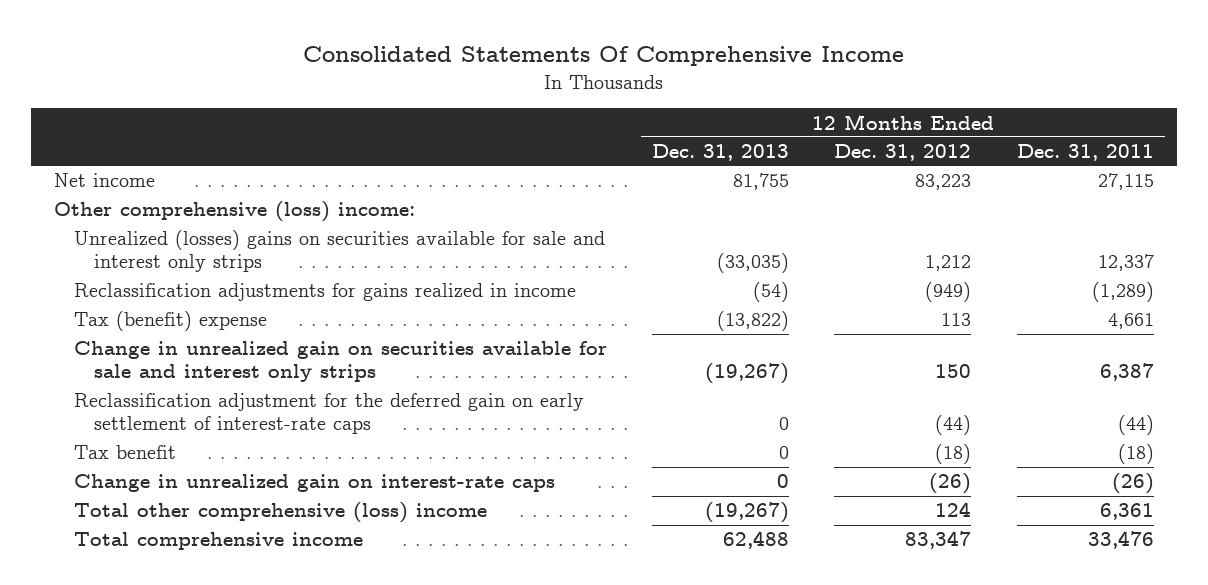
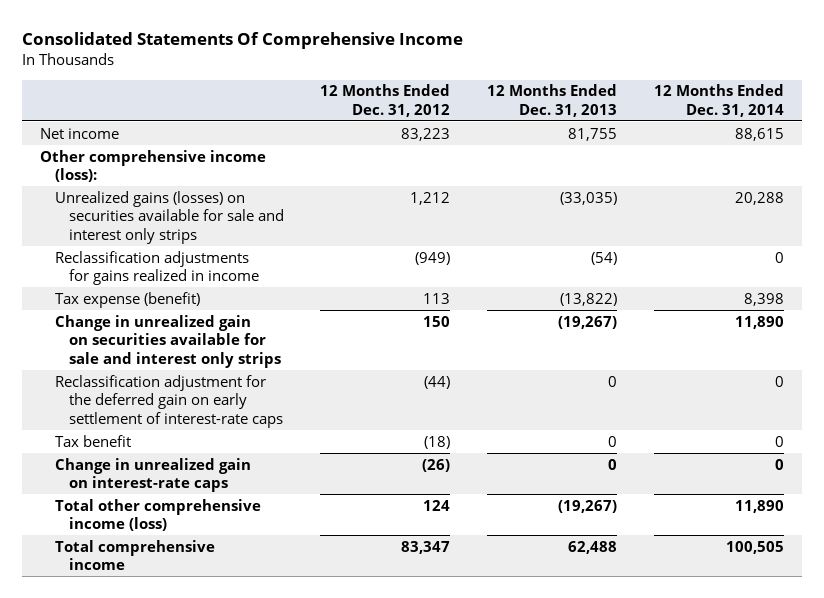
- | 12 Months Ended Dec. 31, 2013 | 12 Months Ended Dec. 31, 2012 | 12 Months Ended Dec. 31, 2011
+ | 12 Months Ended Dec. 31, 2012 | 12 Months Ended Dec. 31, 2013 | 12 Months Ended Dec. 31, 2014
- Other comprehensive (loss) income:
- Unrealized (losses) gains on securities available for sale and interest only strips | (33,035) | 1,212 | 12,337
+ Other comprehensive income (loss):
+ Unrealized gains (losses) on securities available for sale and interest only strips | 1,212 | (33,035) | 20,288
- Tax (benefit) expense | (13,822) | 113 | 4,661
+ Tax expense (benefit) | 113 | (13,822) | 8,398
- Total other comprehensive (loss) income | (19,267) | 124 | 6,361
+ Total other comprehensive income (loss) | 124 | (19,267) | 11,890

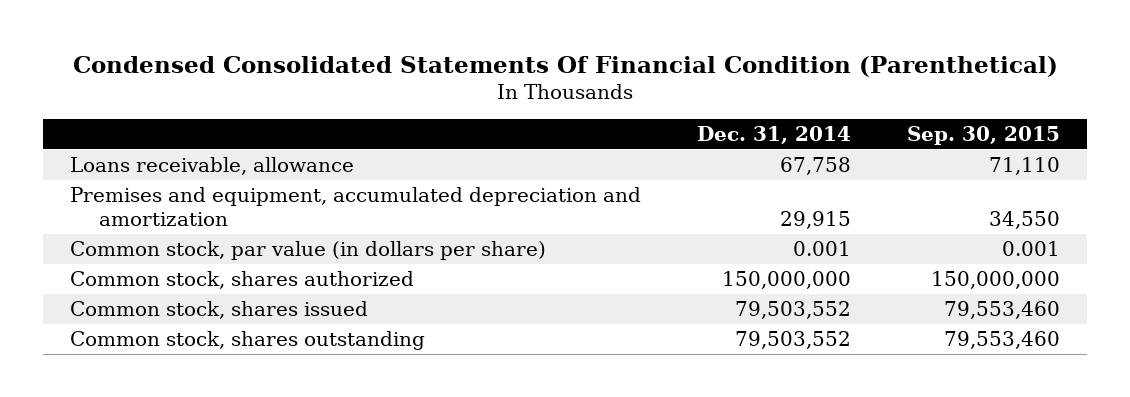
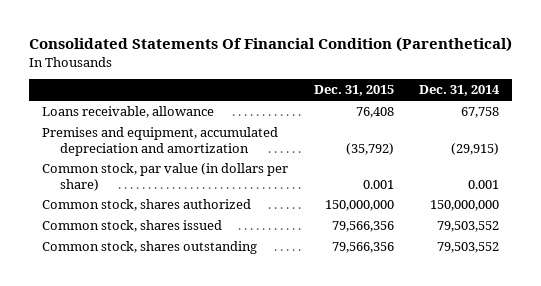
- Condensed Consolidated Statements Of Financial Condition (Parenthetical)
+ Consolidated Statements Of Financial Condition (Parenthetical)
- | Dec. 31, 2014 | Sep. 30, 2015
+ | Dec. 31, 2015 | Dec. 31, 2014
- Premises and equipment, accumulated depreciation and amortization | 29,915 | 34,550
+ Premises and equipment, accumulated depreciation and amortization | (35,792) | (29,915)

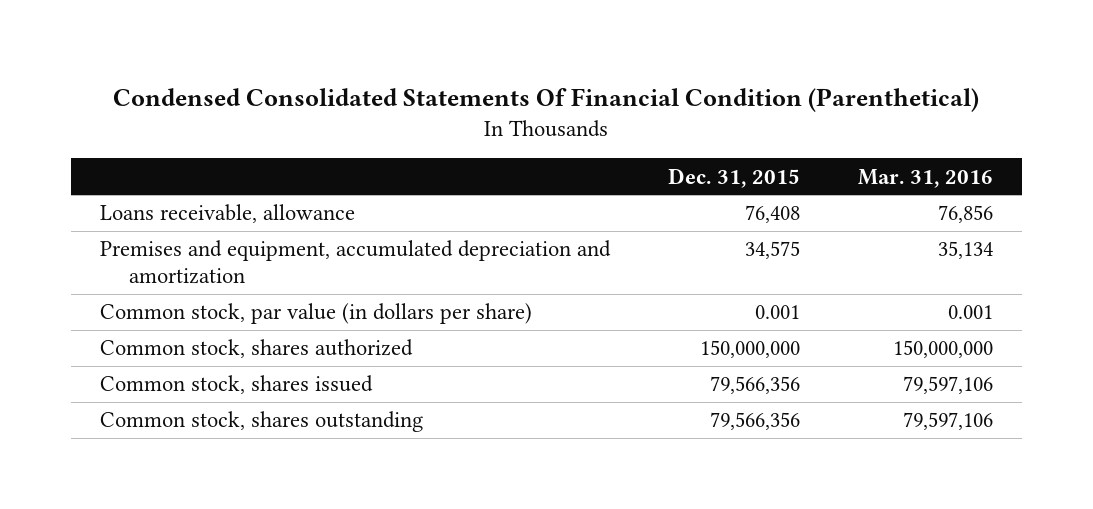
- Consolidated Statements Of Financial Condition (Parenthetical)
+ Condensed Consolidated Statements Of Financial Condition (Parenthetical)
- | Dec. 31, 2015 | Dec. 31, 2014
+ | Dec. 31, 2015 | Mar. 31, 2016
- Premises and equipment, accumulated depreciation and amortization | (35,792) | (29,915)
+ Premises and equipment, accumulated depreciation and amortization | 34,575 | 35,134

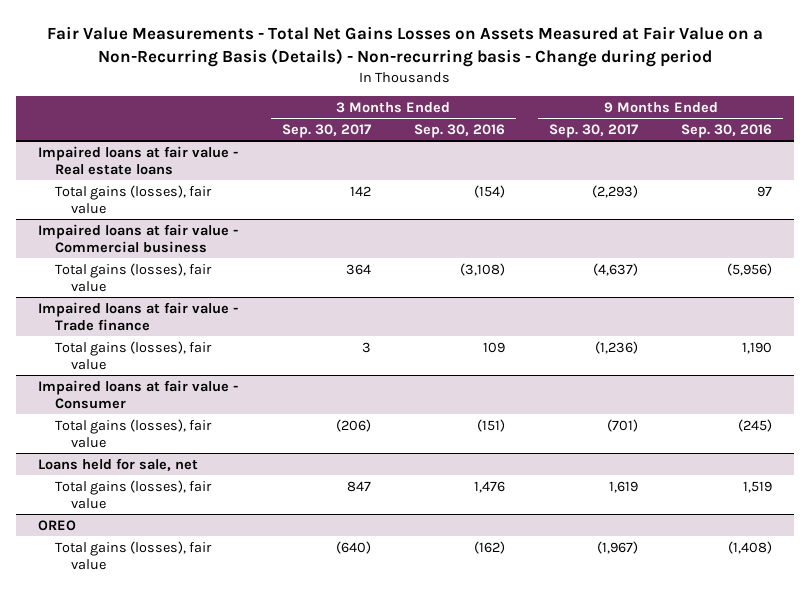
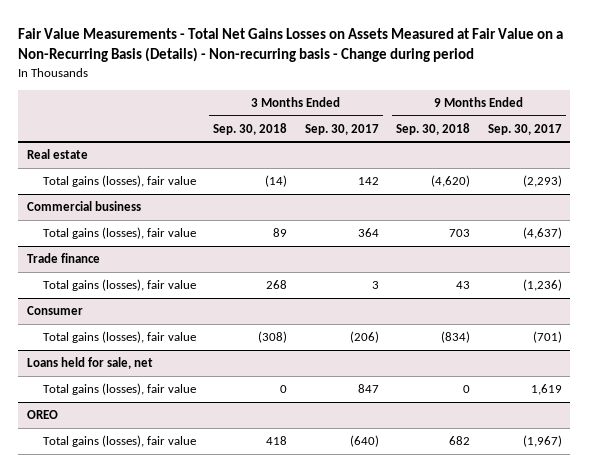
- | 3 Months Ended Sep. 30, 2017 | 3 Months Ended Sep. 30, 2016 | 9 Months Ended Sep. 30, 2017 | 9 Months Ended Sep. 30, 2016
+ | 3 Months Ended Sep. 30, 2018 | 3 Months Ended Sep. 30, 2017 | 9 Months Ended Sep. 30, 2018 | 9 Months Ended Sep. 30, 2017
- Impaired loans at fair value - Real estate loans
+ Real estate
- Impaired loans at fair value - Commercial business
+ Commercial business
- Impaired loans at fair value - Trade finance
+ Trade finance
- Impaired loans at fair value - Consumer
+ Consumer

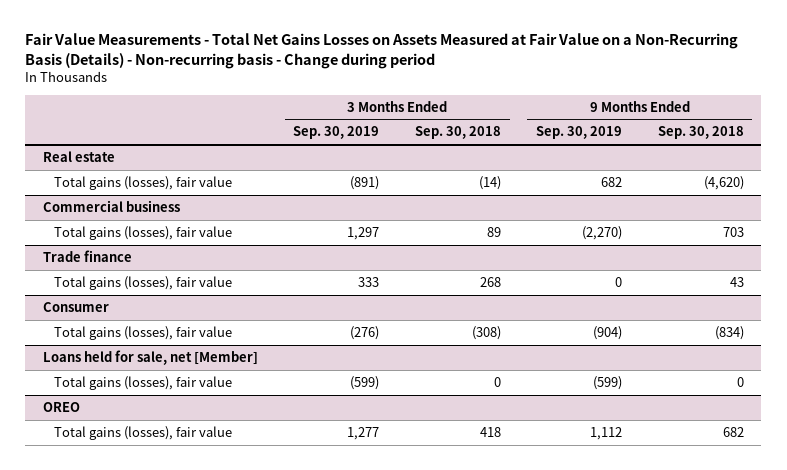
- | 3 Months Ended Sep. 30, 2018 | 3 Months Ended Sep. 30, 2017 | 9 Months Ended Sep. 30, 2018 | 9 Months Ended Sep. 30, 2017
+ | 3 Months Ended Sep. 30, 2019 | 3 Months Ended Sep. 30, 2018 | 9 Months Ended Sep. 30, 2019 | 9 Months Ended Sep. 30, 2018
- Loans held for sale, net
+ Loans held for sale, net [Member]

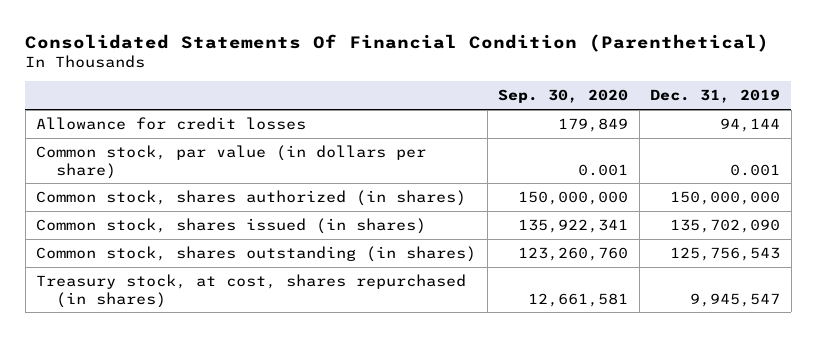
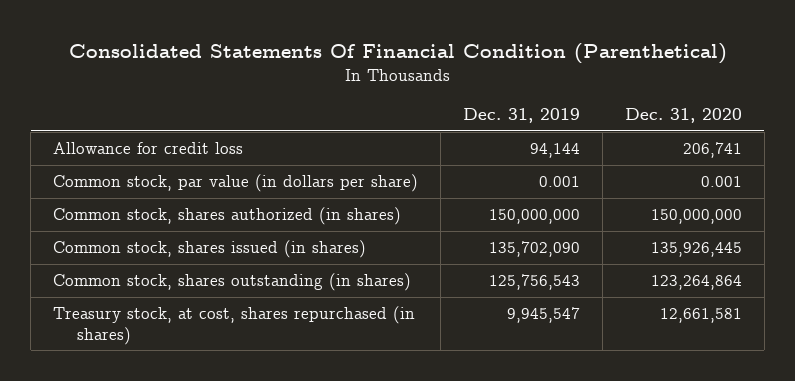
- | Sep. 30, 2020 | Dec. 31, 2019
+ | Dec. 31, 2019 | Dec. 31, 2020
- Allowance for credit losses | 179,849 | 94,144
+ Allowance for credit loss | 94,144 | 206,741

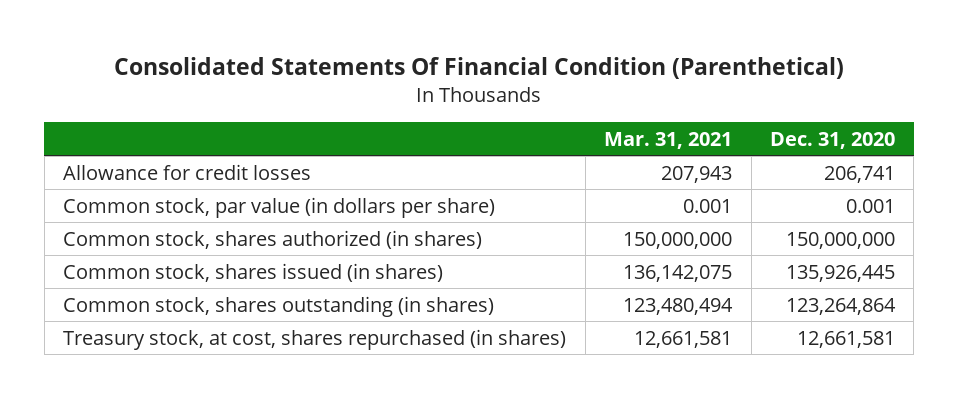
- | Dec. 31, 2019 | Dec. 31, 2020
+ | Mar. 31, 2021 | Dec. 31, 2020
- Allowance for credit loss | 94,144 | 206,741
+ Allowance for credit losses | 207,943 | 206,741

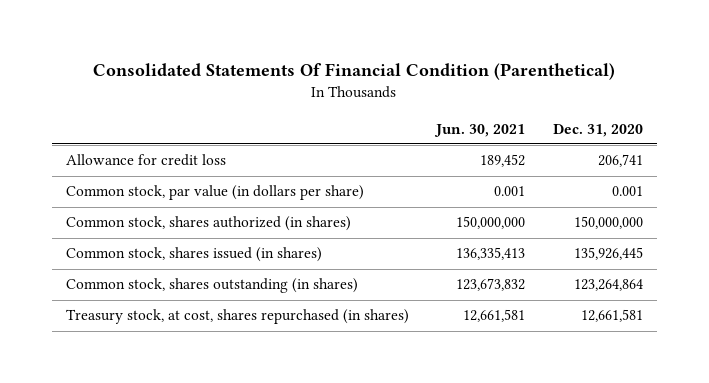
- | Mar. 31, 2021 | Dec. 31, 2020
+ | Jun. 30, 2021 | Dec. 31, 2020
- Allowance for credit losses | 207,943 | 206,741
+ Allowance for credit loss | 189,452 | 206,741

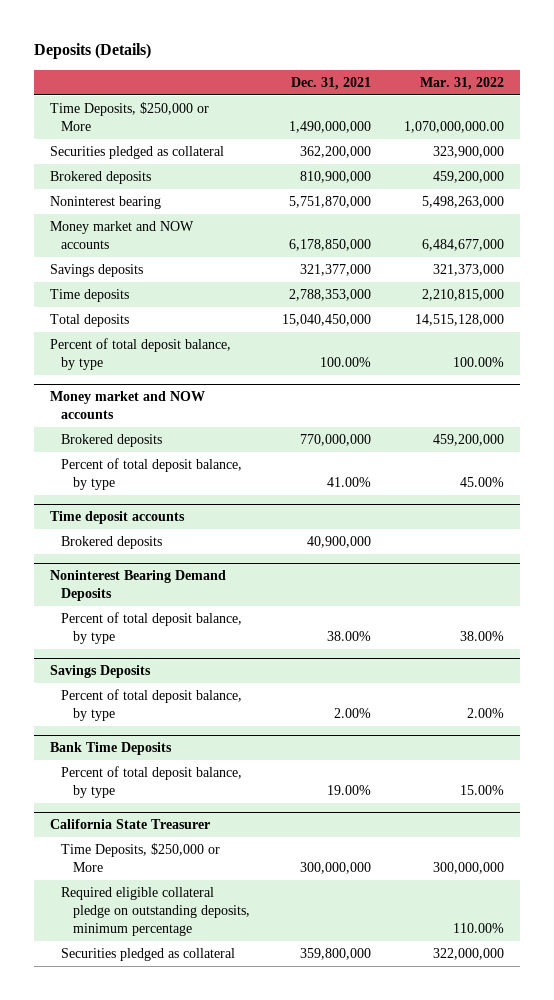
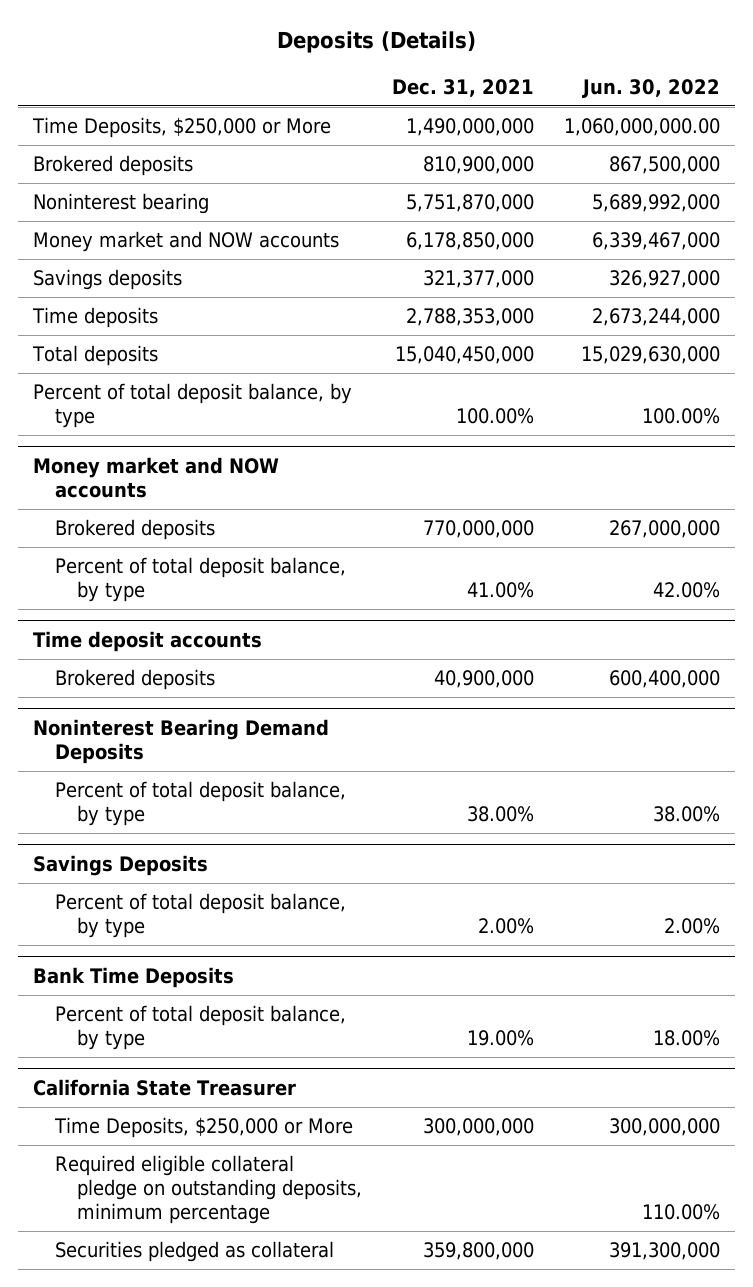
- | Dec. 31, 2021 | Mar. 31, 2022
+ | Dec. 31, 2021 | Jun. 30, 2022
- Securities pledged as collateral | 362,200,000 | 323,900,000

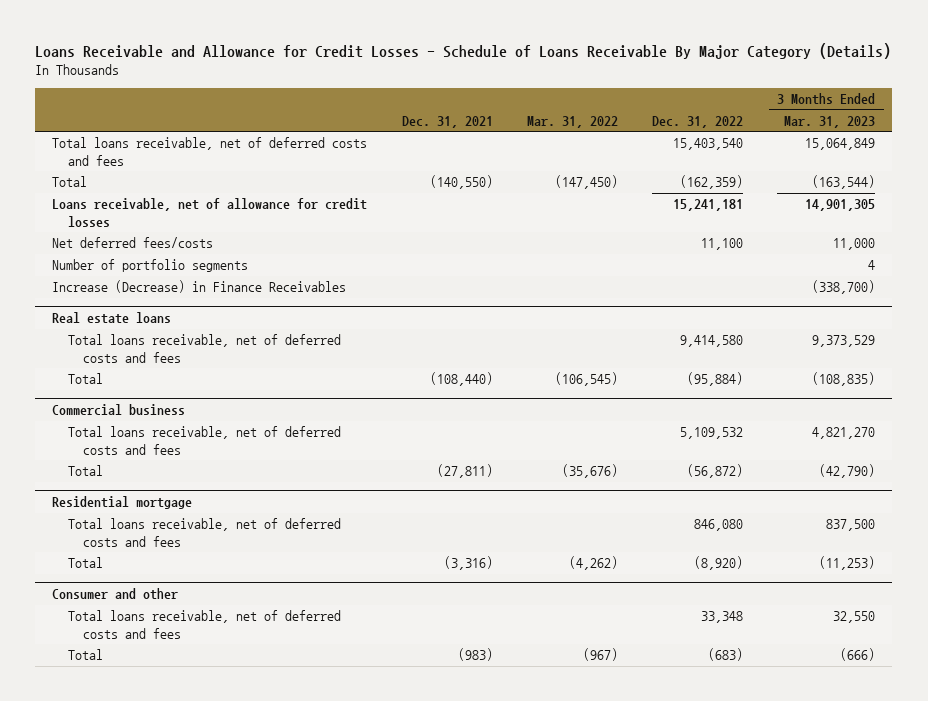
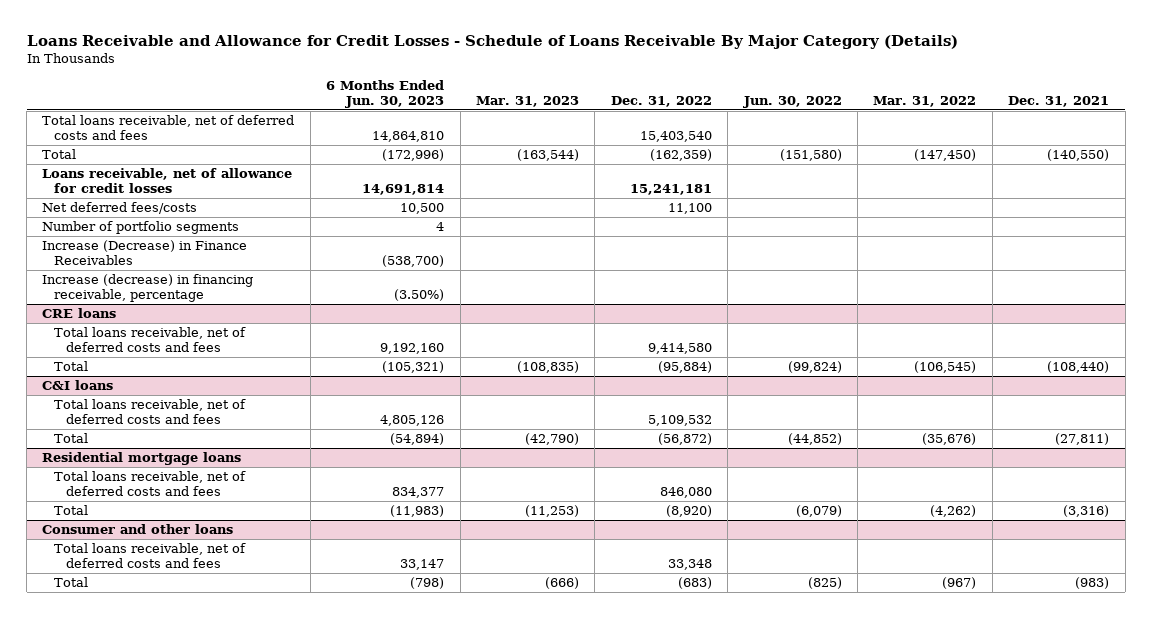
- | Dec. 31, 2021 | Mar. 31, 2022 | Dec. 31, 2022 | 3 Months Ended Mar. 31, 2023
+ | 6 Months Ended Jun. 30, 2023 | Mar. 31, 2023 | Dec. 31, 2022 | Jun. 30, 2022 | Mar. 31, 2022 | Dec. 31, 2021
- Real estate loans
+ Increase (decrease) in financing receivable, percentage | (3.50%) | | | | |
+ CRE loans
- Commercial business
+ C&I loans
- Residential mortgage
+ Residential mortgage loans
- Consumer and other
+ Consumer and other loans

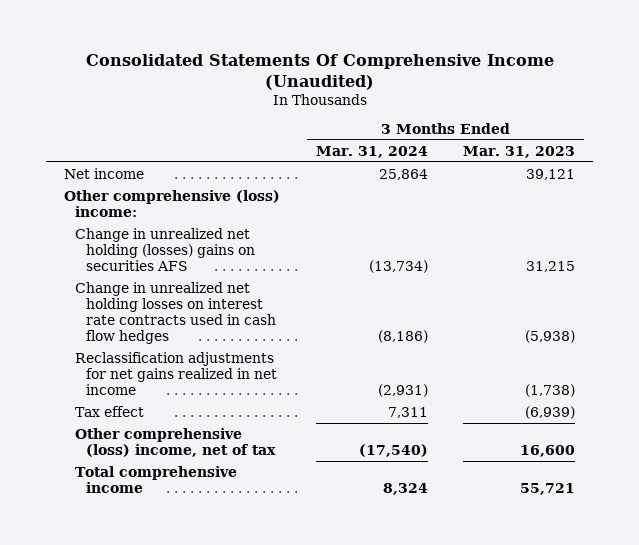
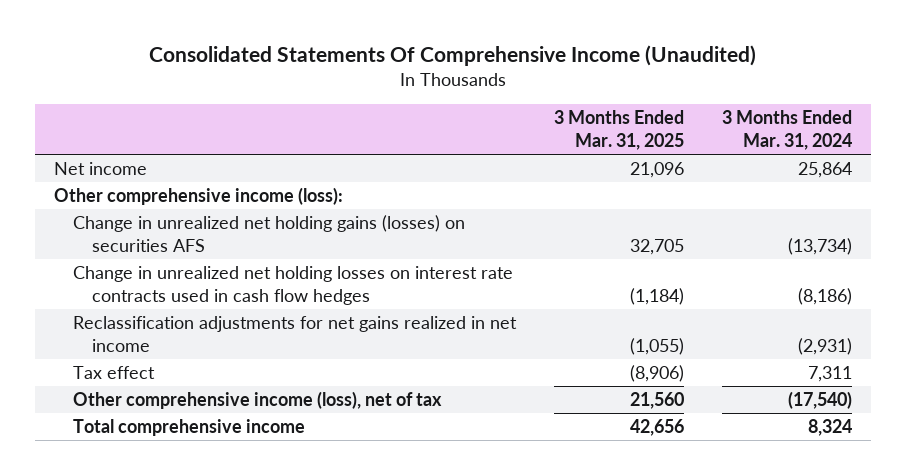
- | 3 Months Ended Mar. 31, 2024 | 3 Months Ended Mar. 31, 2023
+ | 3 Months Ended Mar. 31, 2025 | 3 Months Ended Mar. 31, 2024
- Other comprehensive (loss) income:
- Change in unrealized net holding (losses) gains on securities AFS | (13,734) | 31,215
+ Other comprehensive income (loss):
+ Change in unrealized net holding gains (losses) on securities AFS | 32,705 | (13,734)
- Other comprehensive (loss) income, net of tax | (17,540) | 16,600
+ Other comprehensive income (loss), net of tax | 21,560 | (17,540)

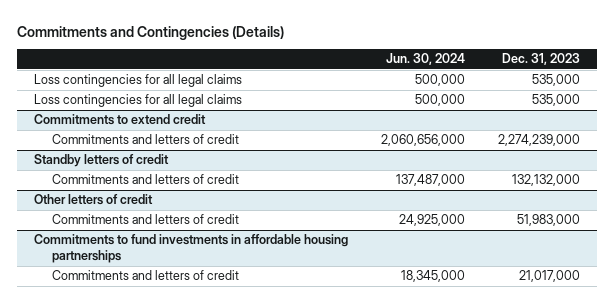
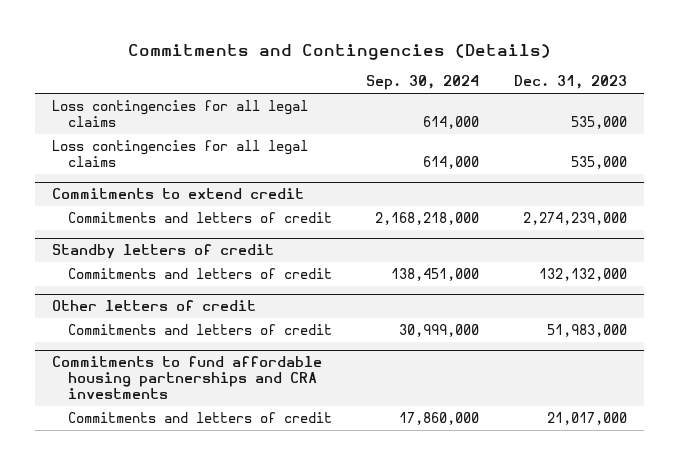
- | Jun. 30, 2024 | Dec. 31, 2023
+ | Sep. 30, 2024 | Dec. 31, 2023
- Commitments to fund investments in affordable housing partnerships
+ Commitments to fund affordable housing partnerships and CRA investments

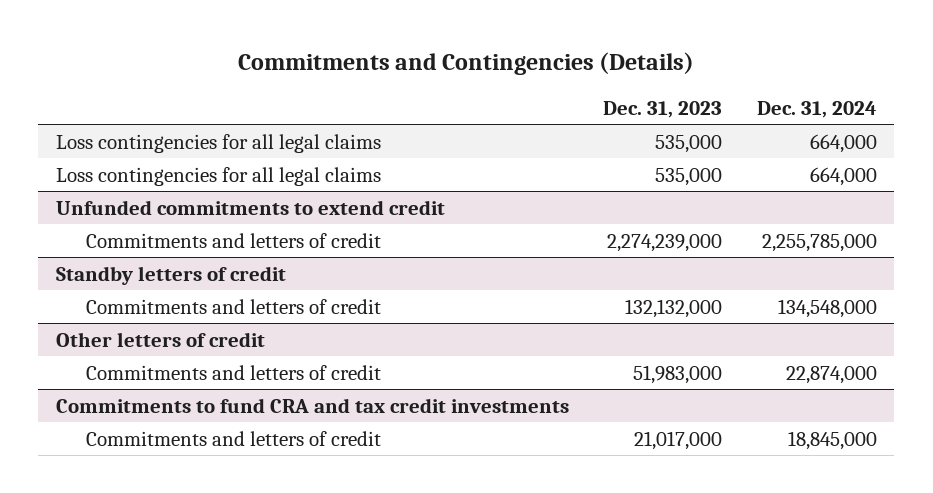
- | Sep. 30, 2024 | Dec. 31, 2023
+ | Dec. 31, 2023 | Dec. 31, 2024
- Commitments to extend credit
+ Unfunded commitments to extend credit
- Commitments to fund affordable housing partnerships and CRA investments
+ Commitments to fund CRA and tax credit investments

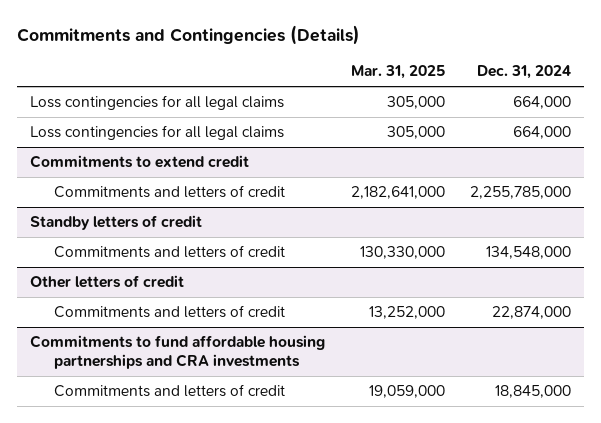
- | Dec. 31, 2023 | Dec. 31, 2024
+ | Mar. 31, 2025 | Dec. 31, 2024
- Unfunded commitments to extend credit
+ Commitments to extend credit
- Commitments to fund CRA and tax credit investments
+ Commitments to fund affordable housing partnerships and CRA investments

